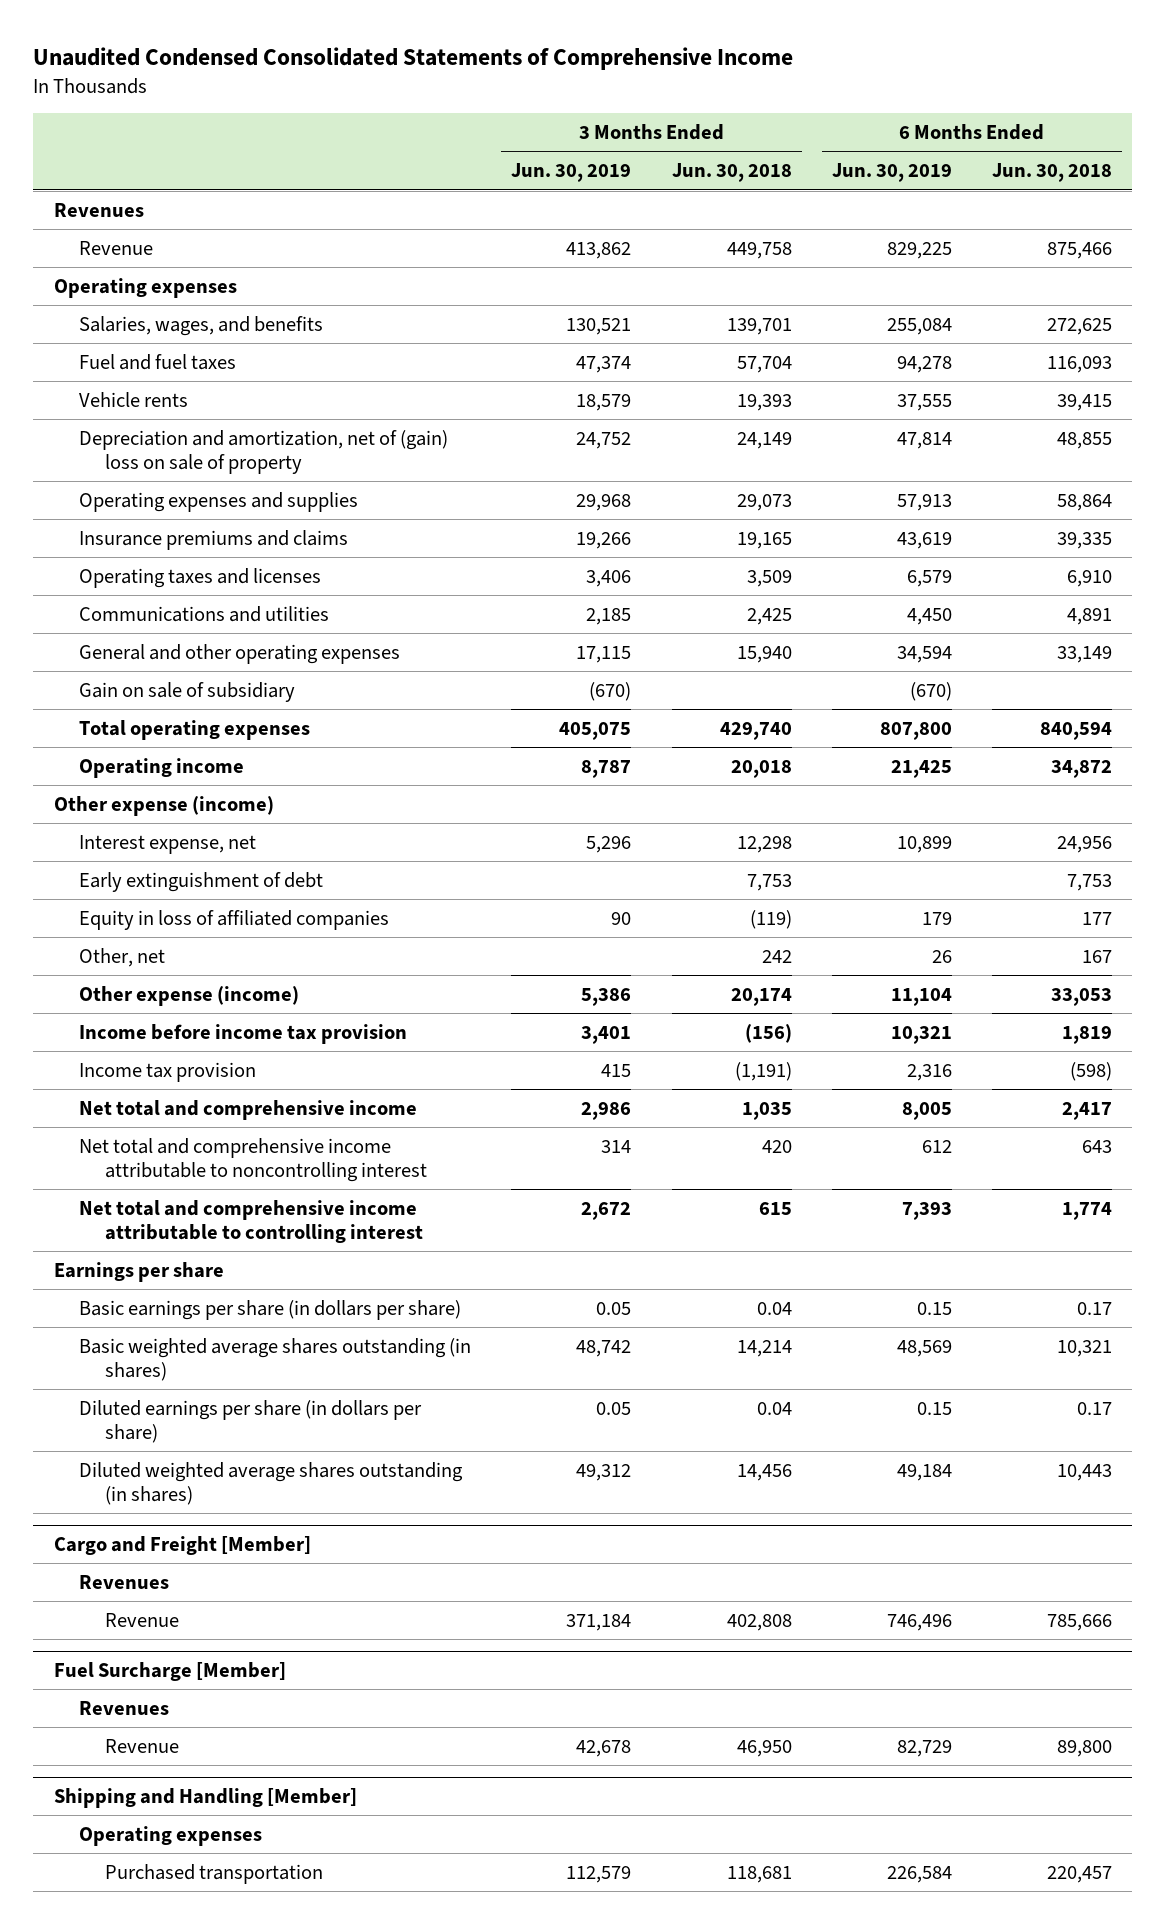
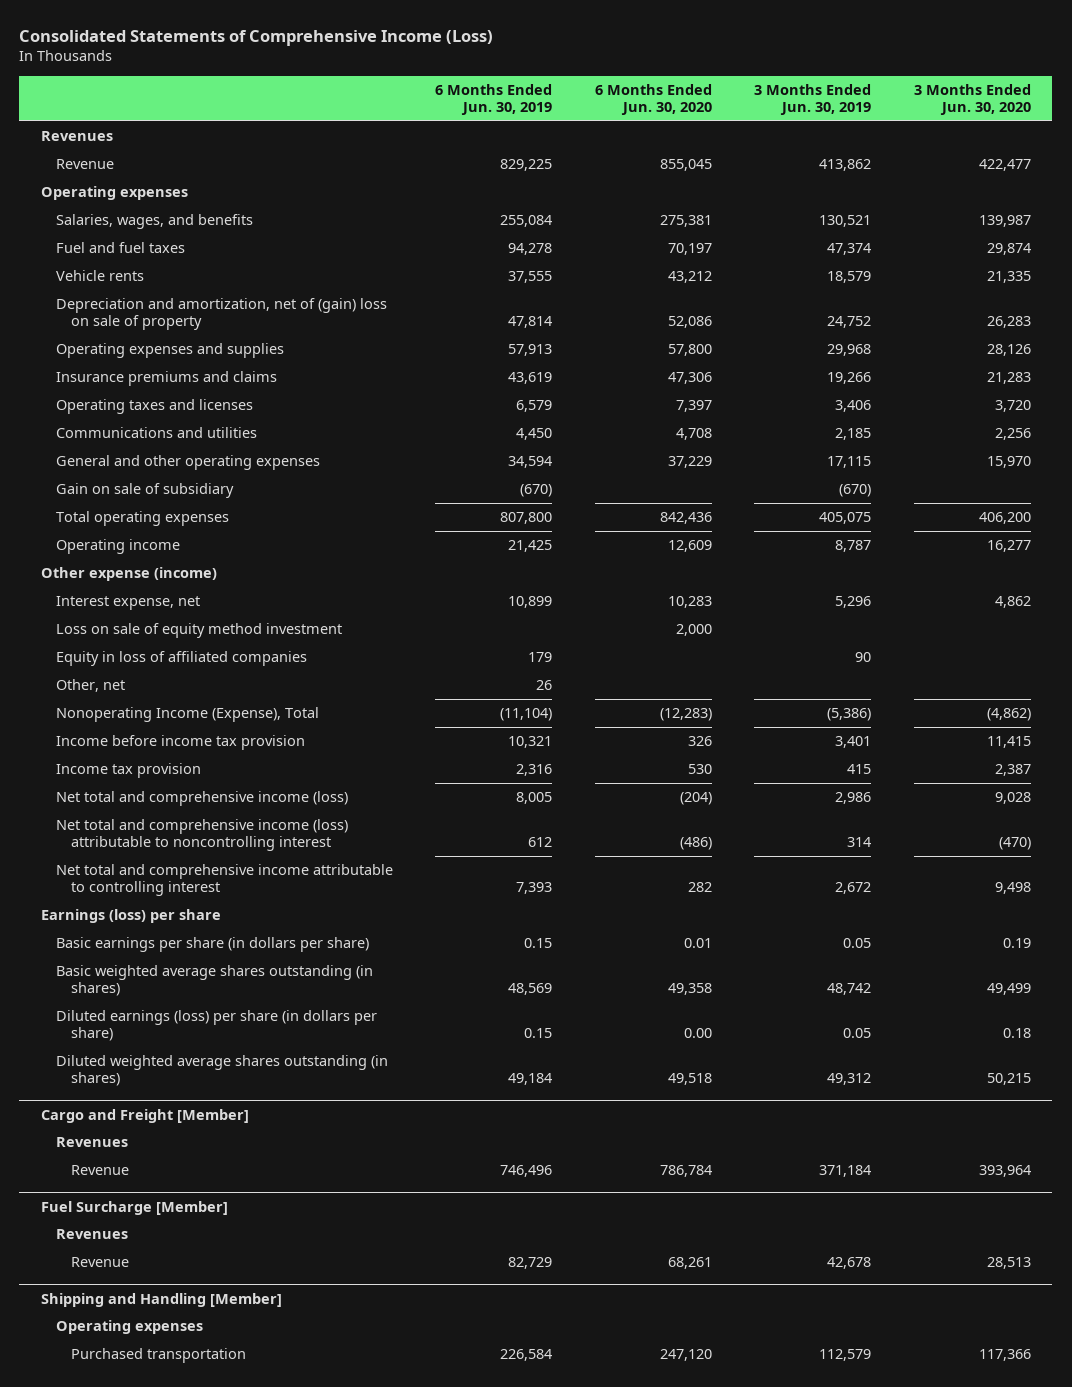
- Unaudited Condensed Consolidated Statements of Comprehensive Income
+ Consolidated Statements of Comprehensive Income (Loss)
- | 3 Months Ended Jun. 30, 2019 | 3 Months Ended Jun. 30, 2018 | 6 Months Ended Jun. 30, 2019 | 6 Months Ended Jun. 30, 2018
+ | 6 Months Ended Jun. 30, 2019 | 6 Months Ended Jun. 30, 2020 | 3 Months Ended Jun. 30, 2019 | 3 Months Ended Jun. 30, 2020
- Early extinguishment of debt | | 7,753 | | 7,753
+ Loss on sale of equity method investment | | 2,000 | |
- Other expense (income) | 5,386 | 20,174 | 11,104 | 33,053
+ Nonoperating Income (Expense), Total | (11,104) | (12,283) | (5,386) | (4,862)
- Net total and comprehensive income | 2,986 | 1,035 | 8,005 | 2,417
- Net total and comprehensive income attributable to noncontrolling interest | 314 | 420 | 612 | 643
+ Net total and comprehensive income (loss) | 8,005 | (204) | 2,986 | 9,028
+ Net total and comprehensive income (loss) attributable to noncontrolling interest | 612 | (486) | 314 | (470)
- Earnings per share
+ Earnings (loss) per share
- Diluted earnings per share (in dollars per share) | 0.05 | 0.04 | 0.15 | 0.17
+ Diluted earnings (loss) per share (in dollars per share) | 0.15 | 0.00 | 0.05 | 0.18

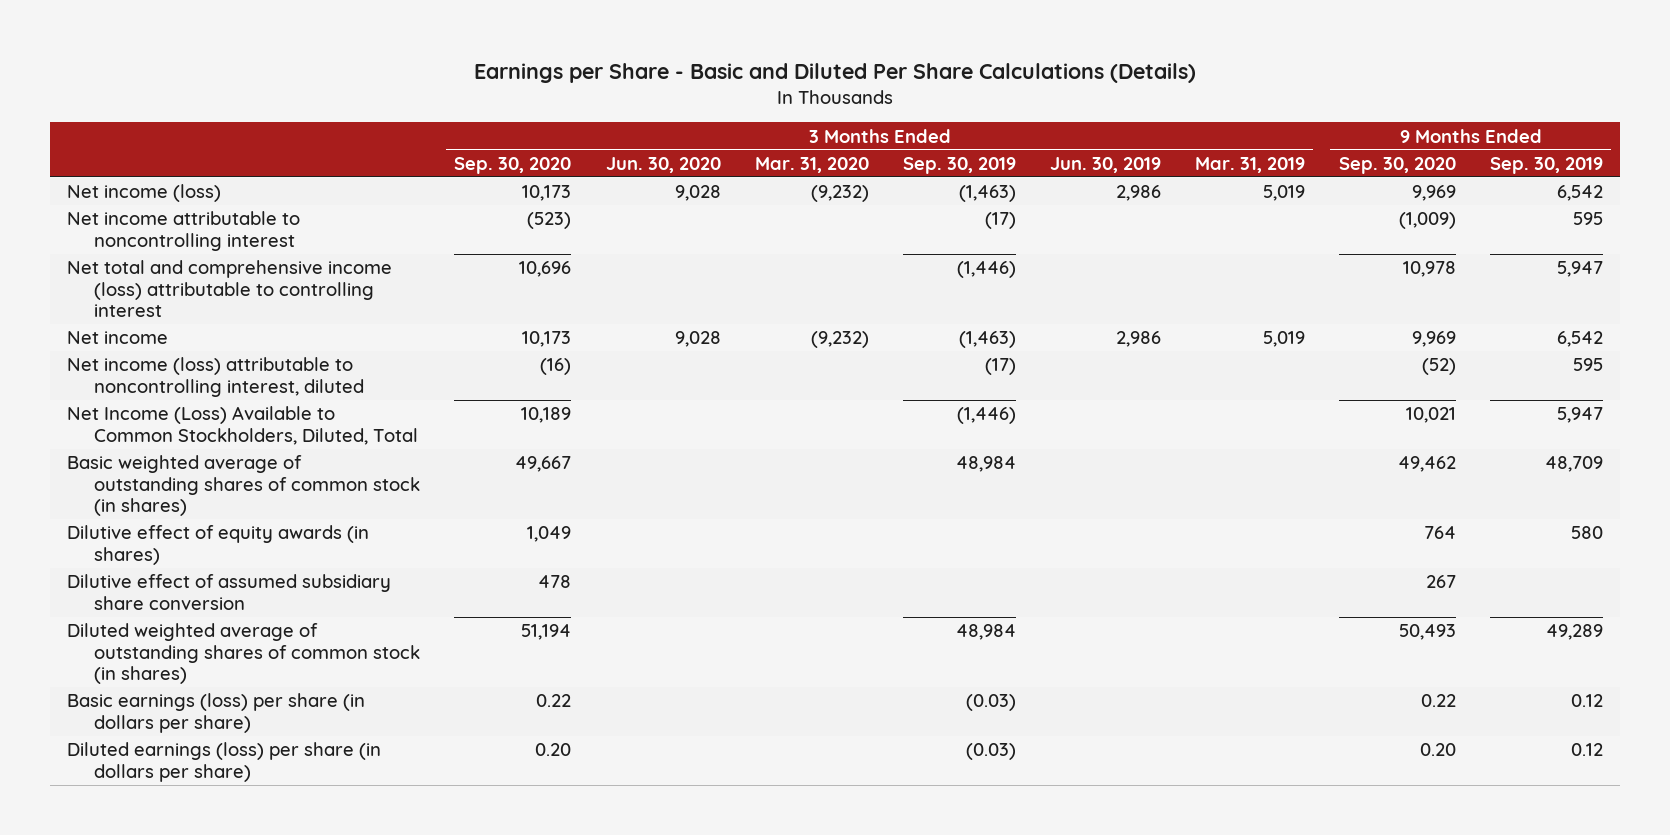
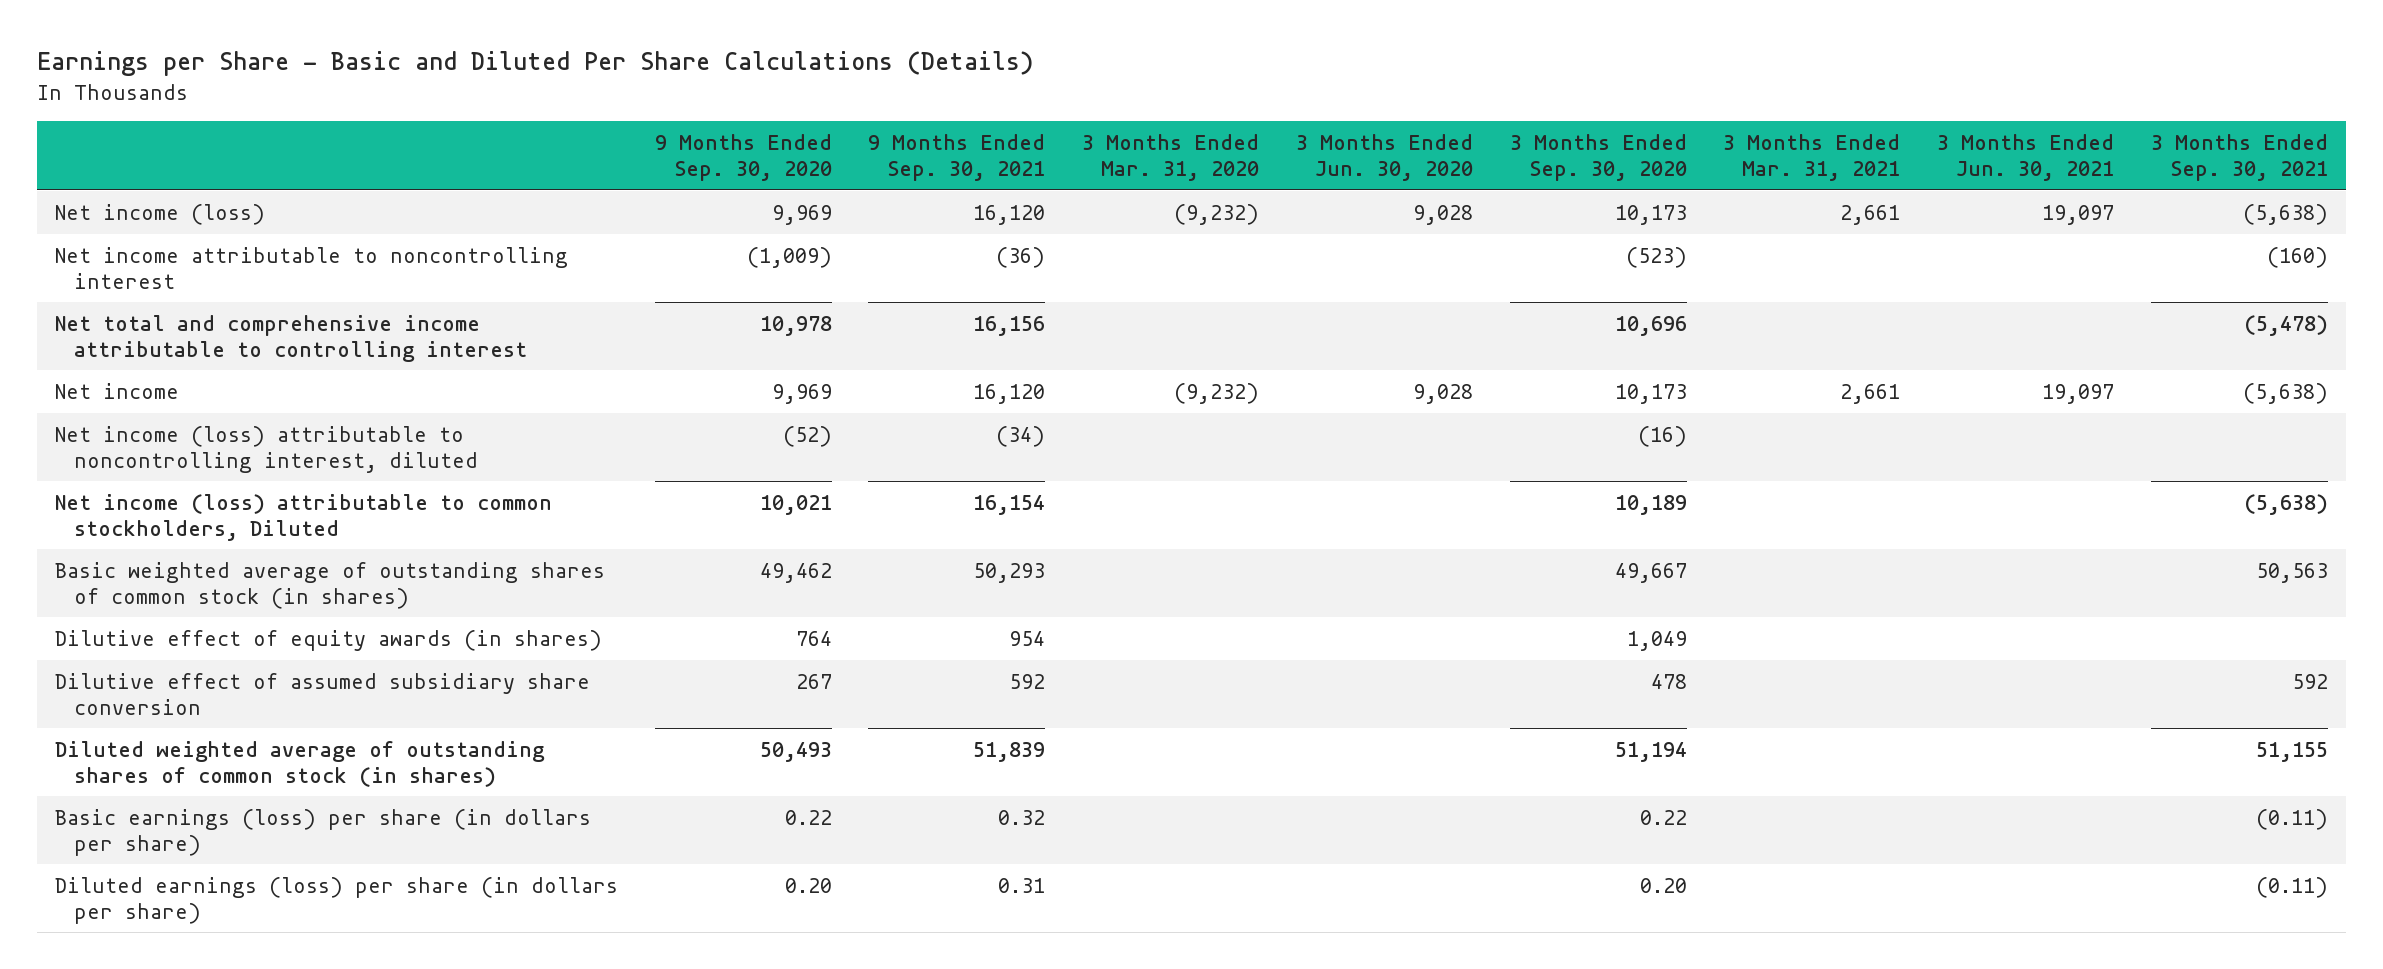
- | 3 Months Ended Sep. 30, 2020 | 3 Months Ended Jun. 30, 2020 | 3 Months Ended Mar. 31, 2020 | 3 Months Ended Sep. 30, 2019 | 3 Months Ended Jun. 30, 2019 | 3 Months Ended Mar. 31, 2019 | 9 Months Ended Sep. 30, 2020 | 9 Months Ended Sep. 30, 2019
+ | 9 Months Ended Sep. 30, 2020 | 9 Months Ended Sep. 30, 2021 | 3 Months Ended Mar. 31, 2020 | 3 Months Ended Jun. 30, 2020 | 3 Months Ended Sep. 30, 2020 | 3 Months Ended Mar. 31, 2021 | 3 Months Ended Jun. 30, 2021 | 3 Months Ended Sep. 30, 2021
- Net total and comprehensive income (loss) attributable to controlling interest | 10,696 | | | (1,446) | | | 10,978 | 5,947
+ Net total and comprehensive income attributable to controlling interest | 10,978 | 16,156 | | | 10,696 | | | (5,478)
- Net Income (Loss) Available to Common Stockholders, Diluted, Total | 10,189 | | | (1,446) | | | 10,021 | 5,947
+ Net income (loss) attributable to common stockholders, Diluted | 10,021 | 16,154 | | | 10,189 | | | (5,638)

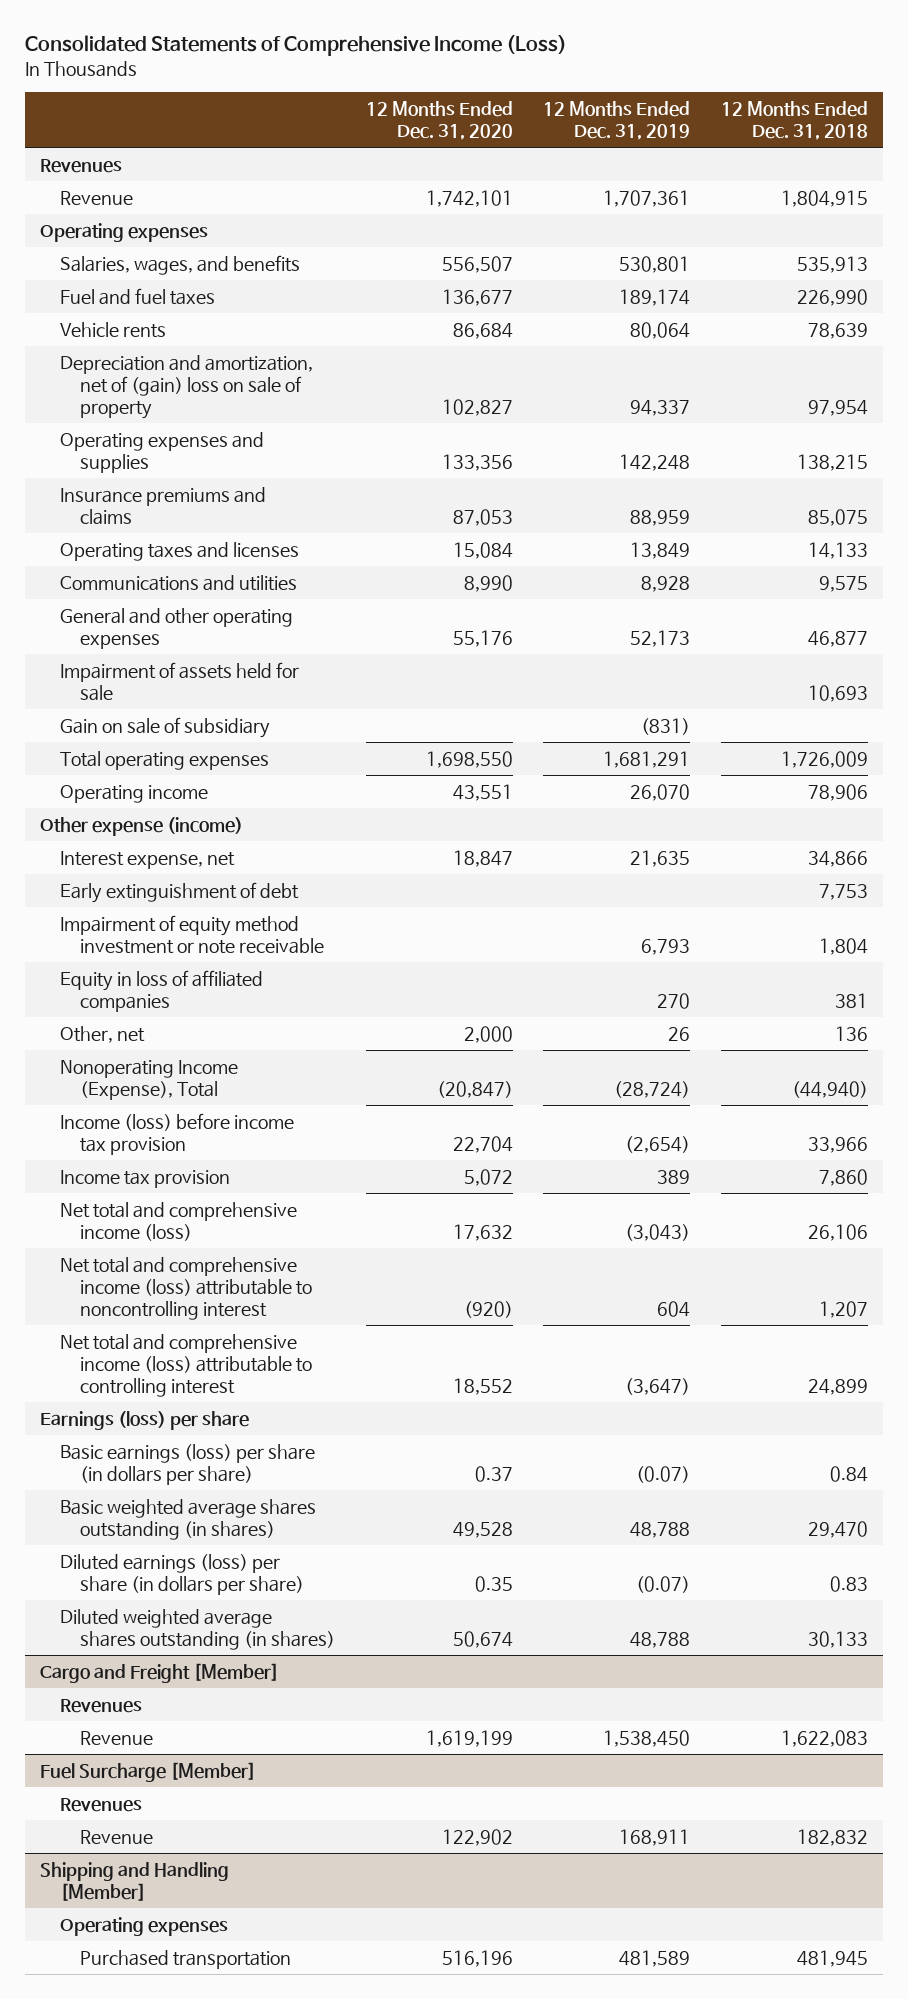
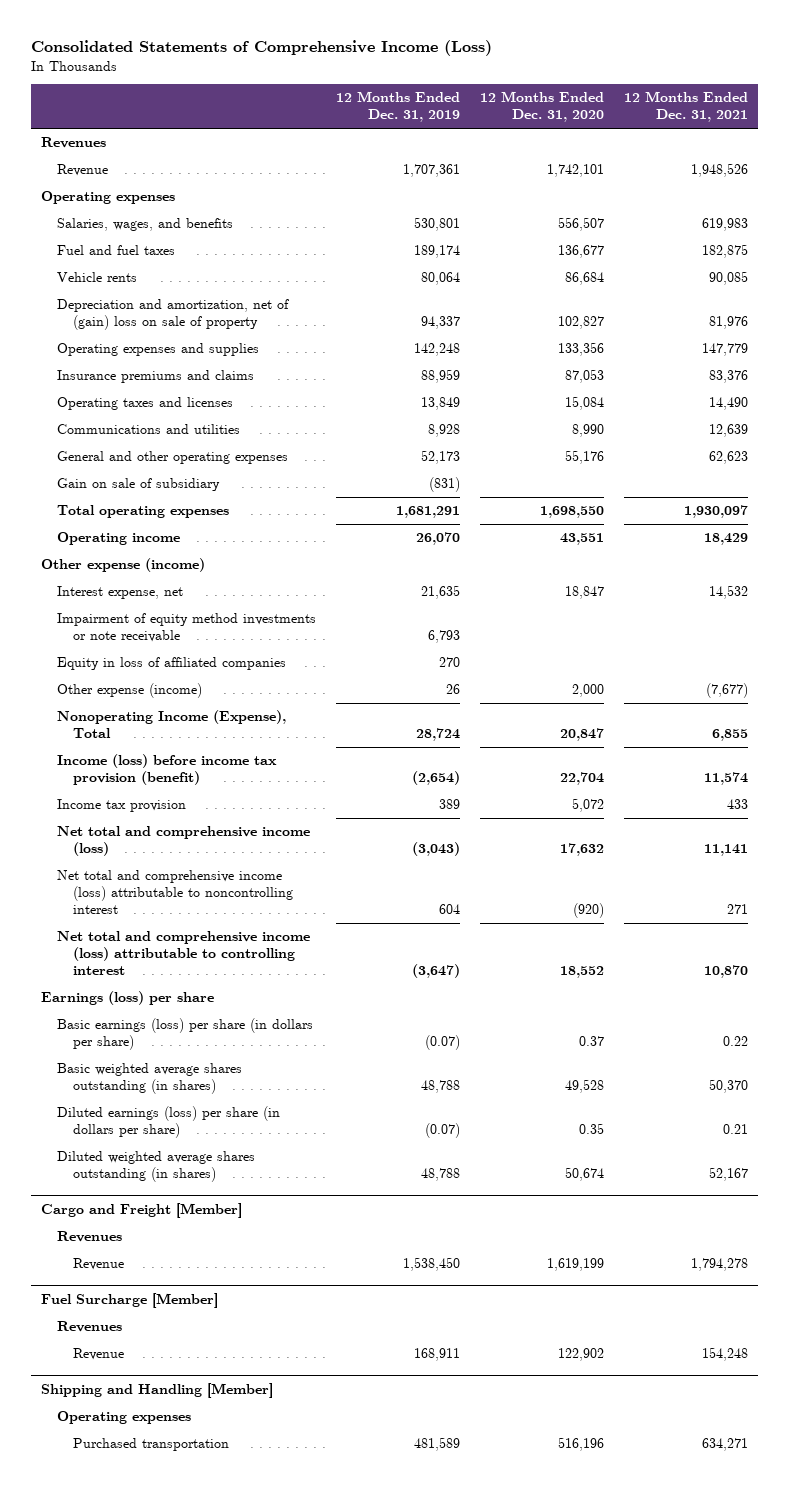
- | 12 Months Ended Dec. 31, 2020 | 12 Months Ended Dec. 31, 2019 | 12 Months Ended Dec. 31, 2018
+ | 12 Months Ended Dec. 31, 2019 | 12 Months Ended Dec. 31, 2020 | 12 Months Ended Dec. 31, 2021
- Impairment of assets held for sale | | | 10,693
- Early extinguishment of debt | | | 7,753
- Impairment of equity method investment or note receivable | | 6,793 | 1,804
+ Impairment of equity method investments or note receivable | 6,793 | |
- Other, net | 2,000 | 26 | 136
- Nonoperating Income (Expense), Total | (20,847) | (28,724) | (44,940)
- Income (loss) before income tax provision | 22,704 | (2,654) | 33,966
+ Other expense (income) | 26 | 2,000 | (7,677)
+ Nonoperating Income (Expense), Total | 28,724 | 20,847 | 6,855
+ Income (loss) before income tax provision (benefit) | (2,654) | 22,704 | 11,574

